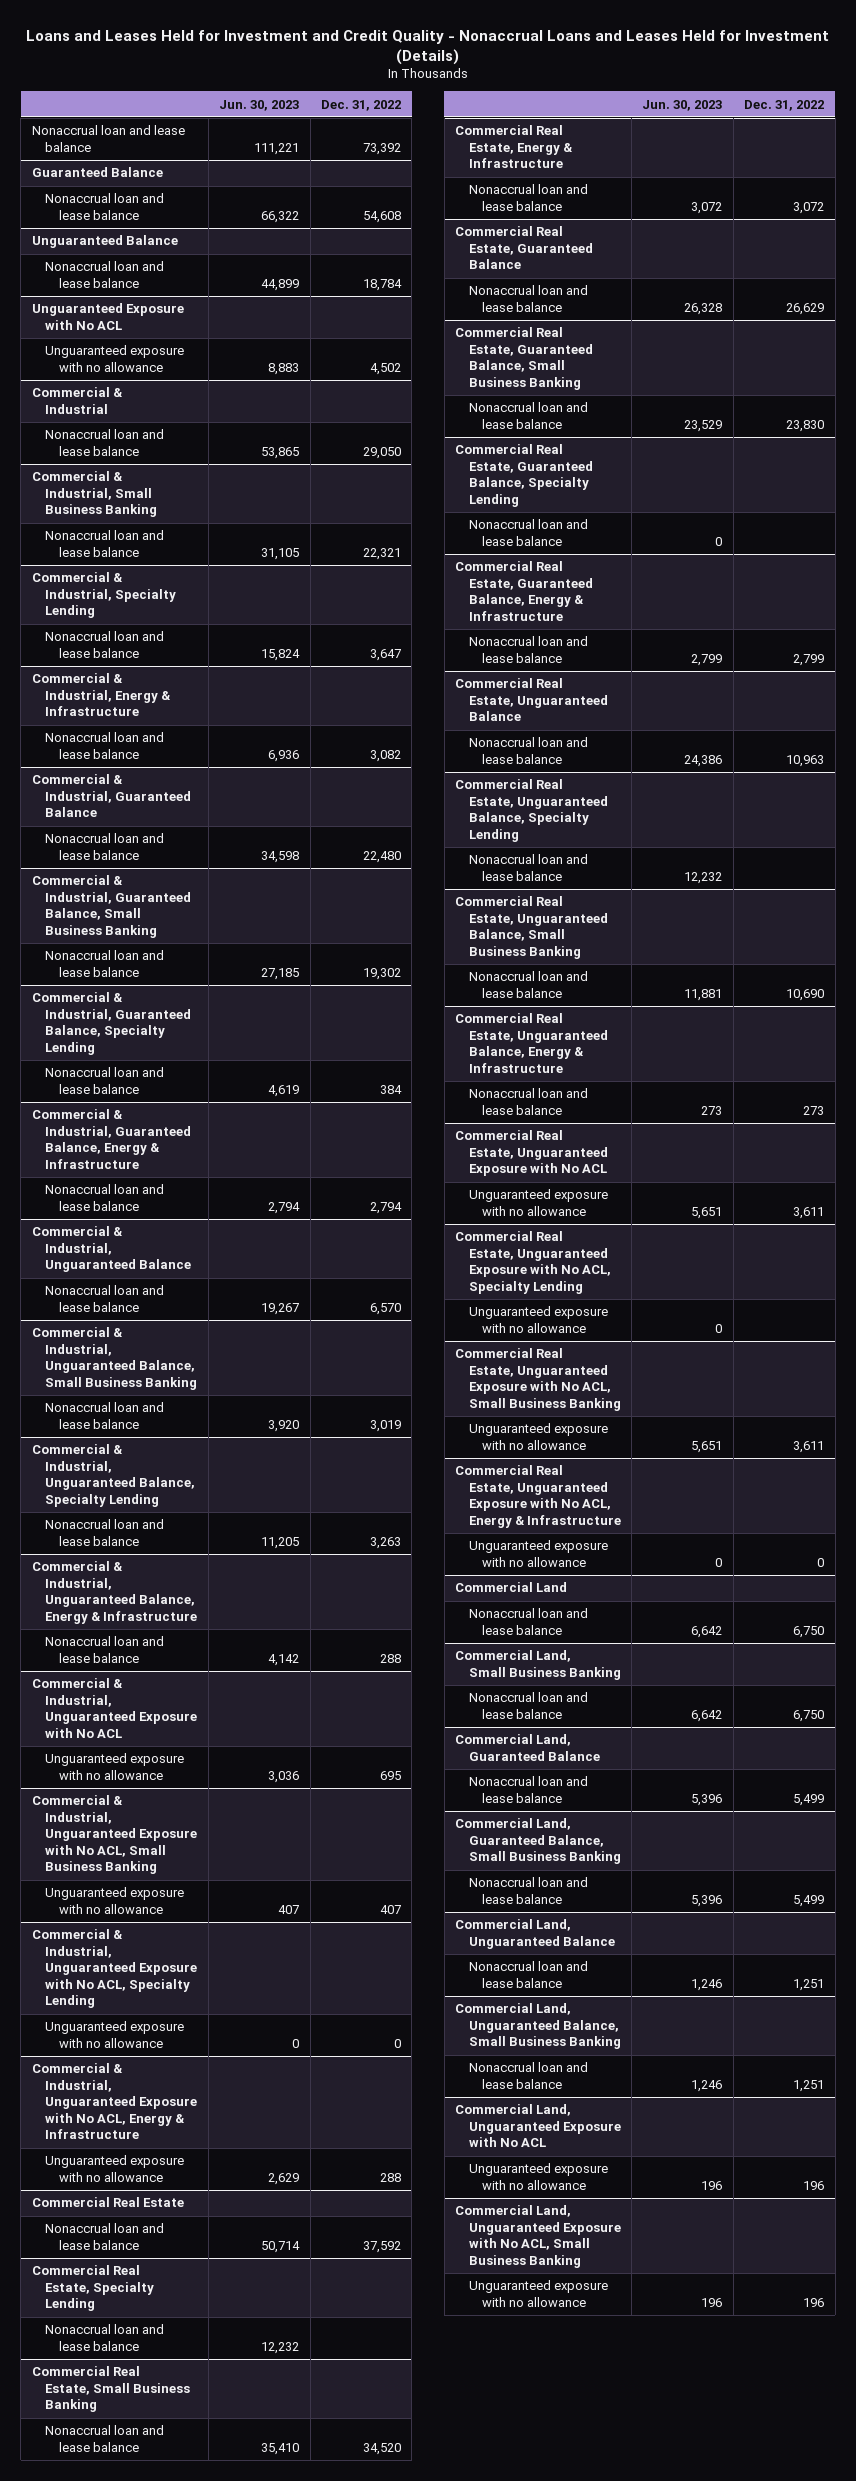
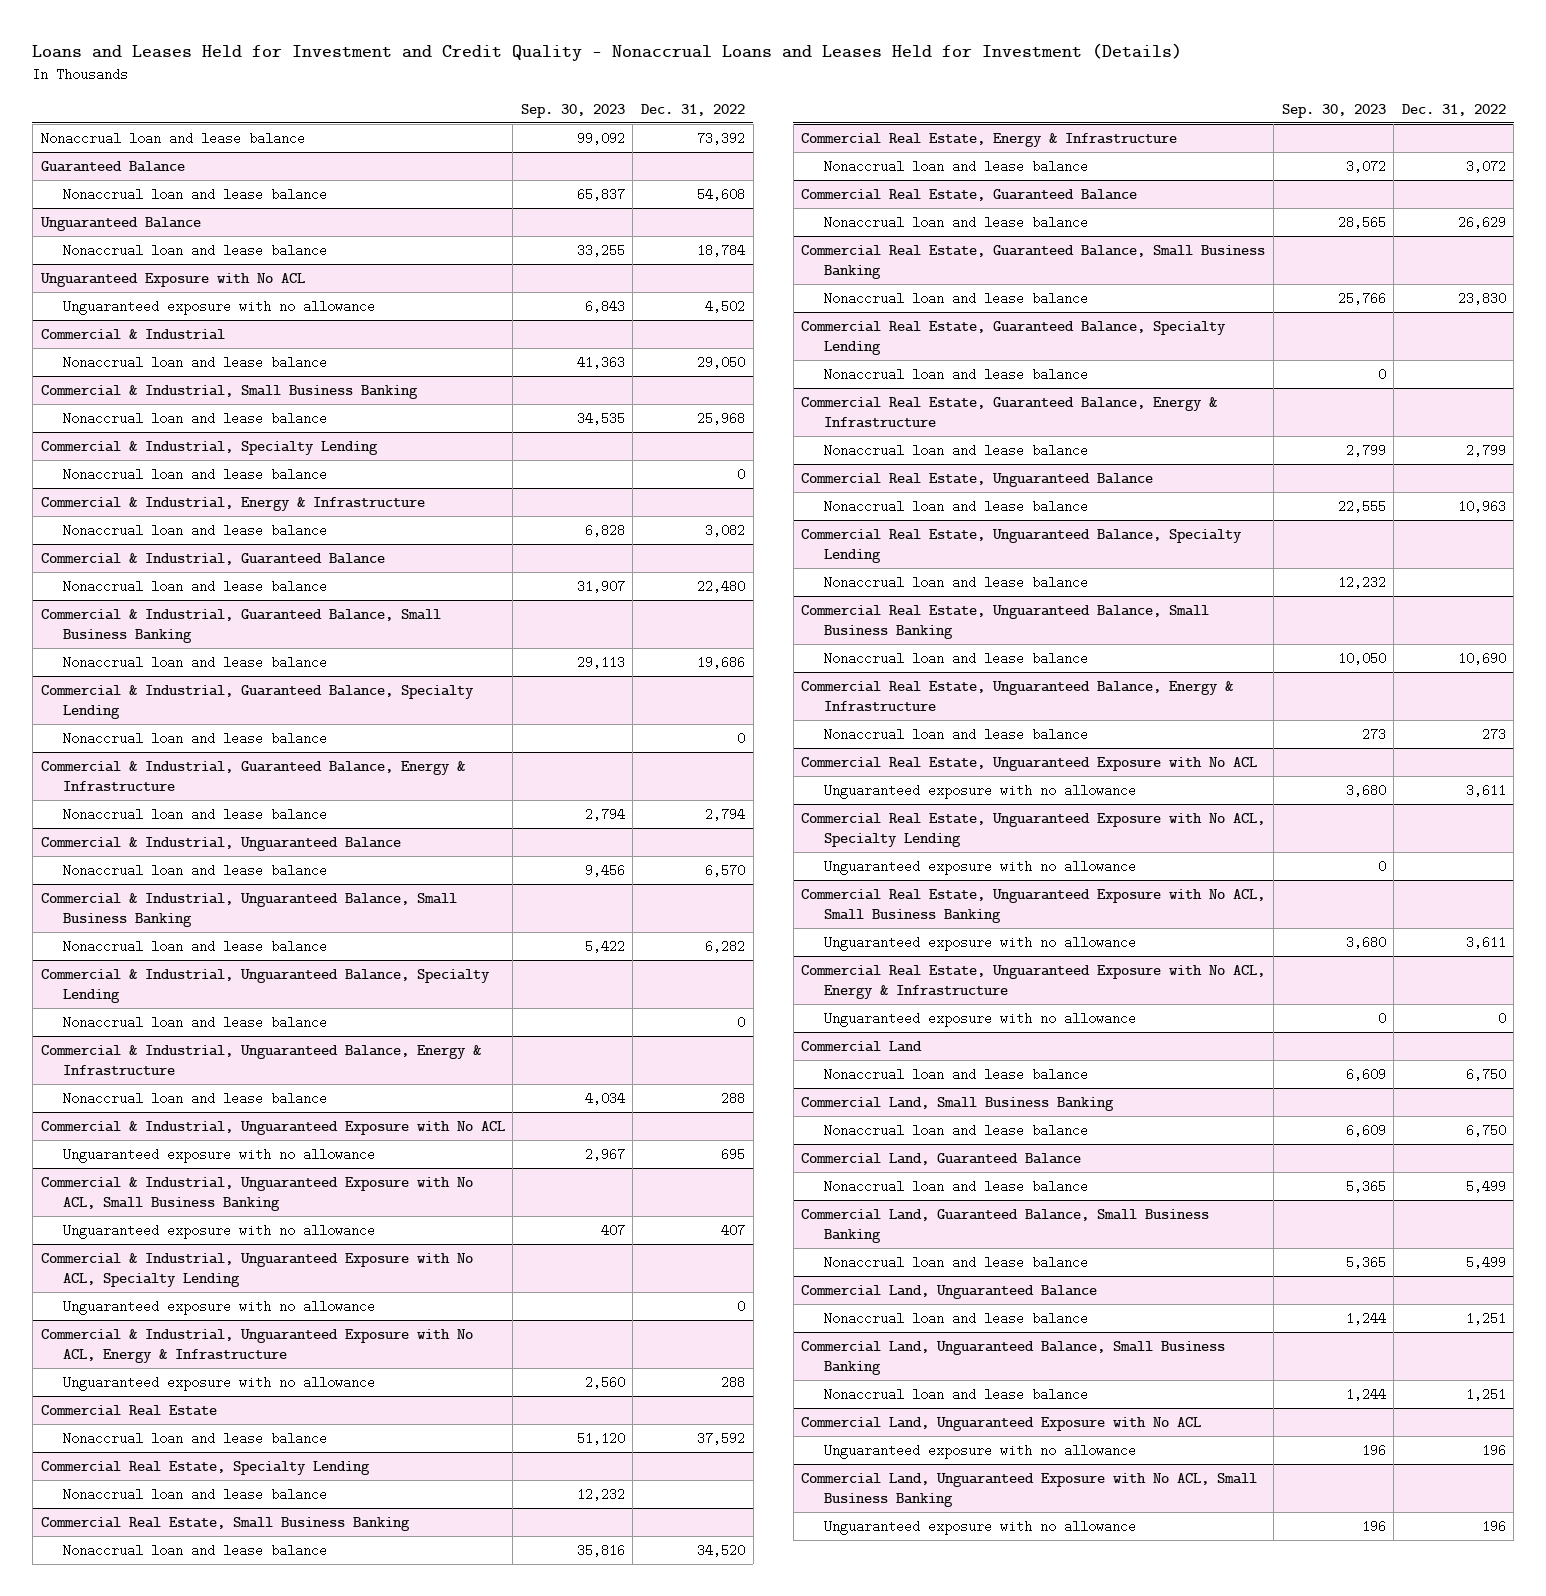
- | Jun. 30, 2023 | Dec. 31, 2022
+ | Sep. 30, 2023 | Dec. 31, 2022
@ Commercial & Industrial, Small Business Banking
- Nonaccrual loan and lease balance | 31,105 | 22,321
+ Nonaccrual loan and lease balance | 34,535 | 25,968
@ Commercial & Industrial, Specialty Lending
- Nonaccrual loan and lease balance | 15,824 | 3,647
+ Nonaccrual loan and lease balance | | 0
@ Commercial & Industrial, Guaranteed Balance, Small Business Banking
- Nonaccrual loan and lease balance | 27,185 | 19,302
+ Nonaccrual loan and lease balance | 29,113 | 19,686
@ Commercial & Industrial, Guaranteed Balance, Specialty Lending
- Nonaccrual loan and lease balance | 4,619 | 384
+ Nonaccrual loan and lease balance | | 0
@ Commercial & Industrial, Unguaranteed Balance, Small Business Banking
- Nonaccrual loan and lease balance | 3,920 | 3,019
+ Nonaccrual loan and lease balance | 5,422 | 6,282
@ Commercial & Industrial, Unguaranteed Balance, Specialty Lending
- Nonaccrual loan and lease balance | 11,205 | 3,263
+ Nonaccrual loan and lease balance | | 0

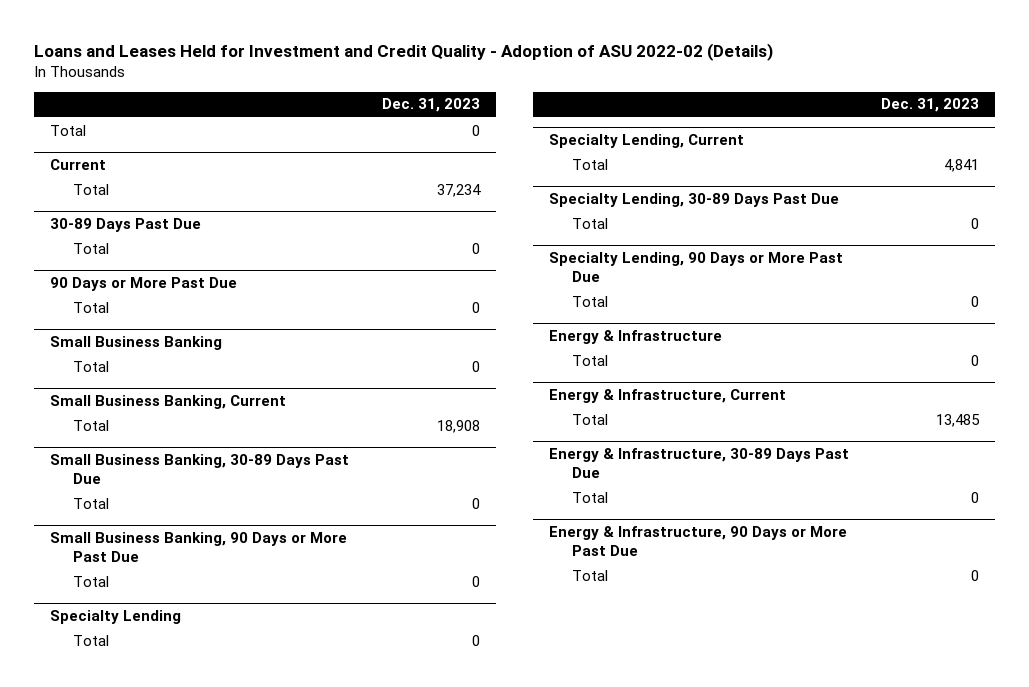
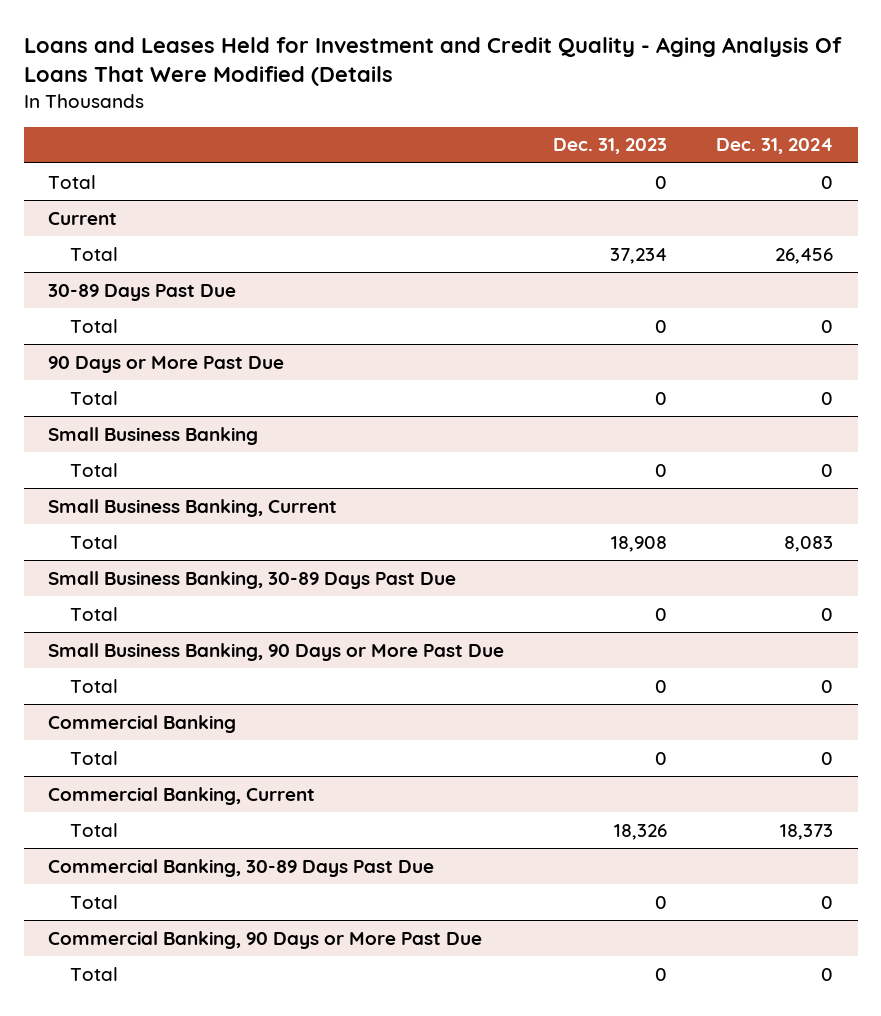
- Loans and Leases Held for Investment and Credit Quality - Adoption of ASU 2022-02 (Details)
+ Loans and Leases Held for Investment and Credit Quality - Aging Analysis Of Loans That Were Modified (Details
- | Dec. 31, 2023
+ | Dec. 31, 2023 | Dec. 31, 2024
- Specialty Lending
- Total | 0
- Specialty Lending, Current
- Total | 4,841
- Specialty Lending, 30-89 Days Past Due
- Total | 0
- Specialty Lending, 90 Days or More Past Due
- Total | 0
- Energy & Infrastructure
+ Commercial Banking
- Energy & Infrastructure, Current
- Total | 13,485
- Energy & Infrastructure, 30-89 Days Past Due
+ Commercial Banking, Current
+ Total | 18,326 | 18,373
+ Commercial Banking, 30-89 Days Past Due
- Energy & Infrastructure, 90 Days or More Past Due
+ Commercial Banking, 90 Days or More Past Due

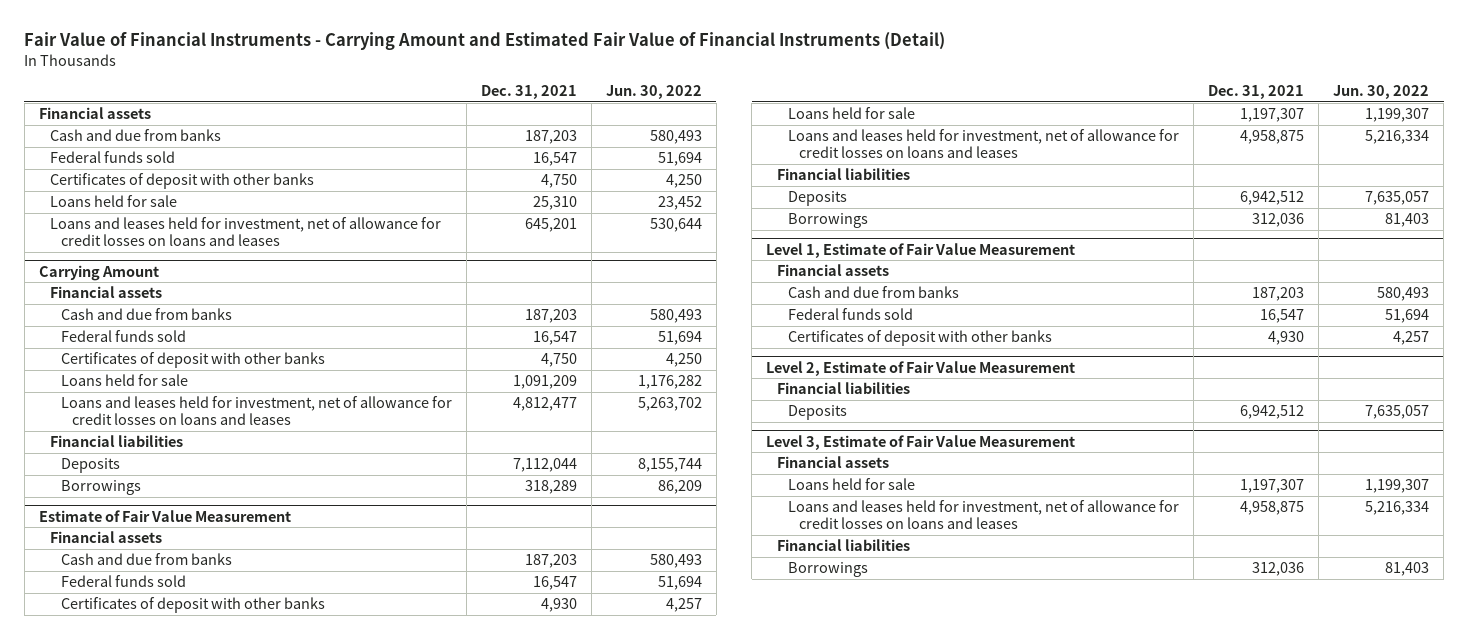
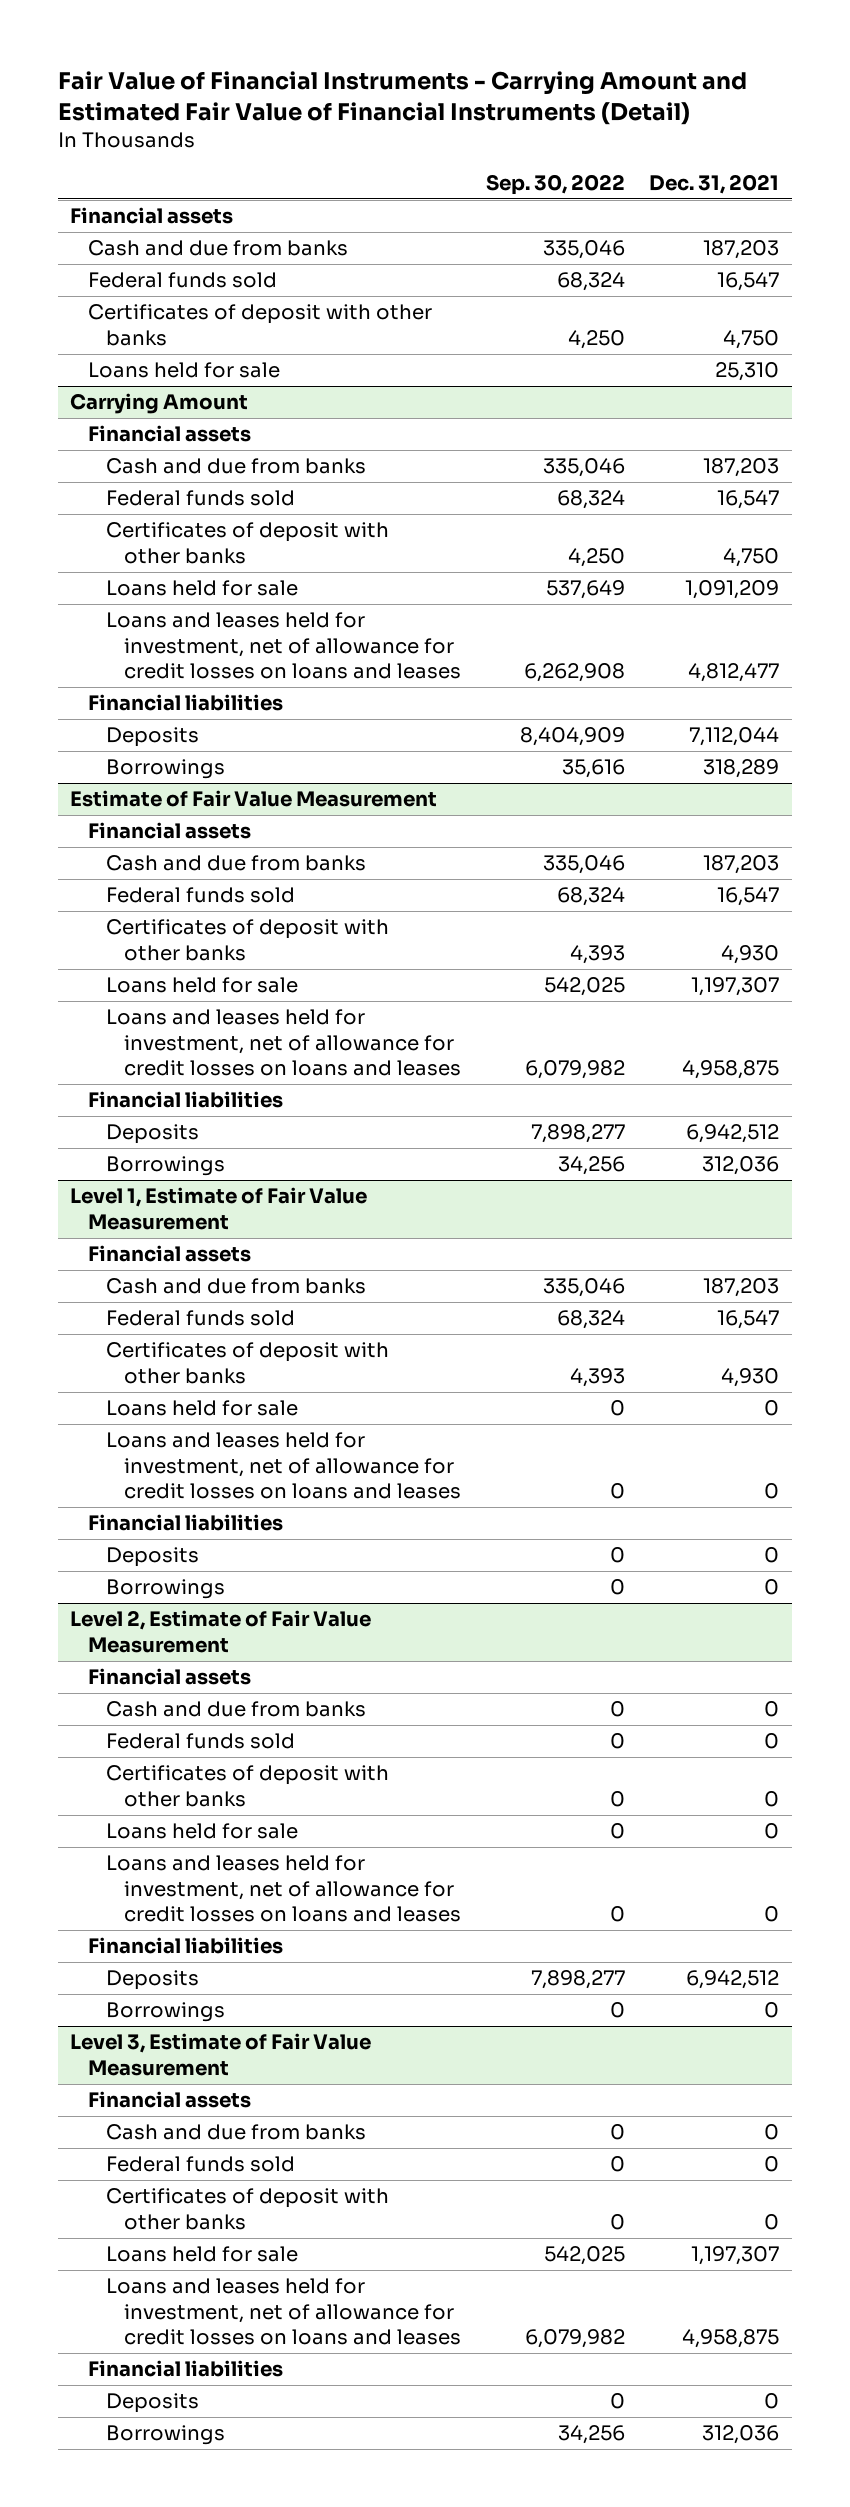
- | Dec. 31, 2021 | Jun. 30, 2022
+ | Sep. 30, 2022 | Dec. 31, 2021
- Loans and leases held for investment, net of allowance for credit losses on loans and leases | 645,201 | 530,644
@ Level 1, Estimate of Fair Value Measurement
+ Loans held for sale | 0 | 0
+ Loans and leases held for investment, net of allowance for credit losses on loans and leases | 0 | 0
+ Financial liabilities
+ Deposits | 0 | 0
+ Borrowings | 0 | 0
@ Level 2, Estimate of Fair Value Measurement
+ Financial assets
+ Cash and due from banks | 0 | 0
+ Federal funds sold | 0 | 0
+ Certificates of deposit with other banks | 0 | 0
+ Loans held for sale | 0 | 0
+ Loans and leases held for investment, net of allowance for credit losses on loans and leases | 0 | 0
+ Borrowings | 0 | 0
@ Level 3, Estimate of Fair Value Measurement
+ Cash and due from banks | 0 | 0
+ Federal funds sold | 0 | 0
+ Certificates of deposit with other banks | 0 | 0
+ Deposits | 0 | 0

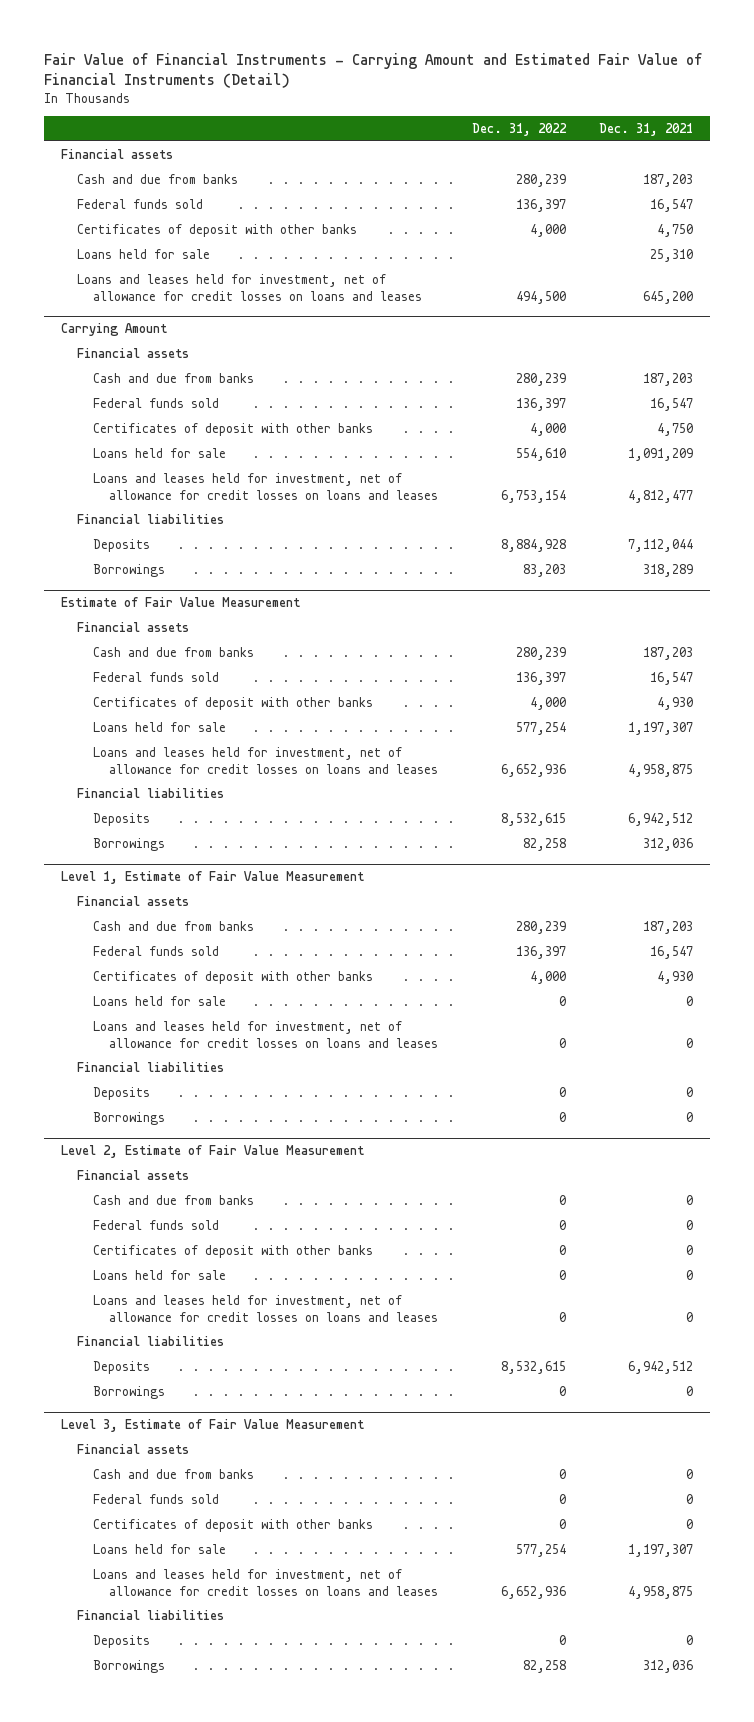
- | Sep. 30, 2022 | Dec. 31, 2021
+ | Dec. 31, 2022 | Dec. 31, 2021
+ Loans and leases held for investment, net of allowance for credit losses on loans and leases | 494,500 | 645,200

